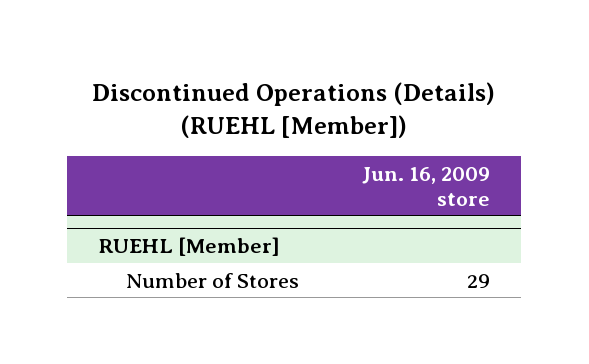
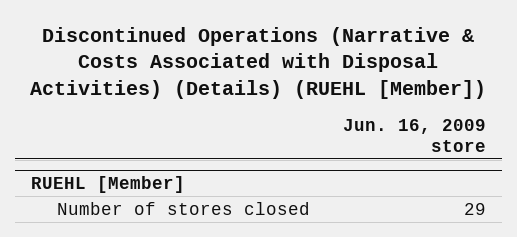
- Discontinued Operations (Details) (RUEHL [Member])
+ Discontinued Operations (Narrative & Costs Associated with Disposal Activities) (Details) (RUEHL [Member])
@ RUEHL [Member]
- Number of Stores | 29
+ Number of stores closed | 29

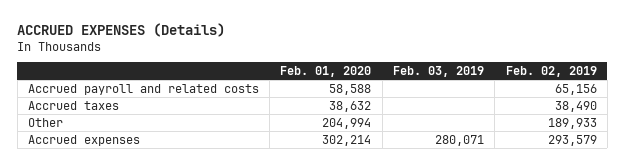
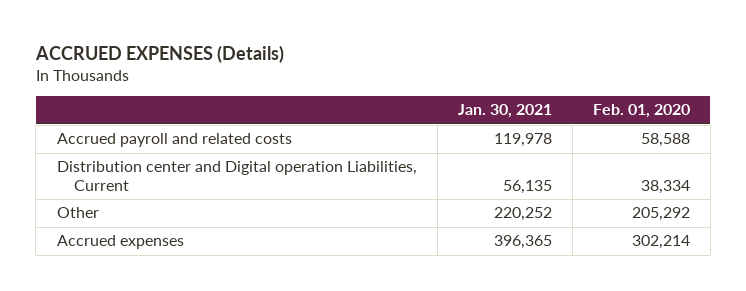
- | Feb. 01, 2020 | Feb. 03, 2019 | Feb. 02, 2019
+ | Jan. 30, 2021 | Feb. 01, 2020
- Accrued taxes | 38,632 | | 38,490
- Other | 204,994 | | 189,933
+ Distribution center and Digital operation Liabilities, Current | 56,135 | 38,334
+ Other | 220,252 | 205,292

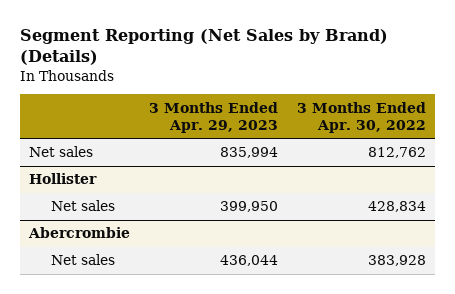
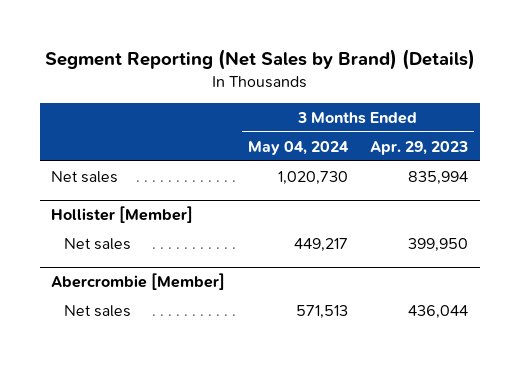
- | 3 Months Ended Apr. 29, 2023 | 3 Months Ended Apr. 30, 2022
+ | 3 Months Ended May 04, 2024 | 3 Months Ended Apr. 29, 2023
- Hollister
+ Hollister [Member]
- Abercrombie
+ Abercrombie [Member]

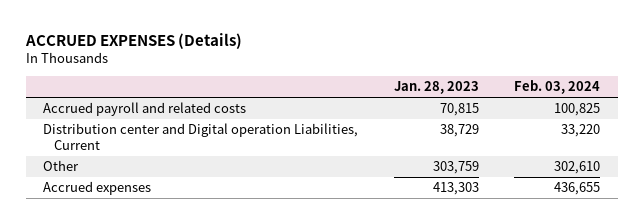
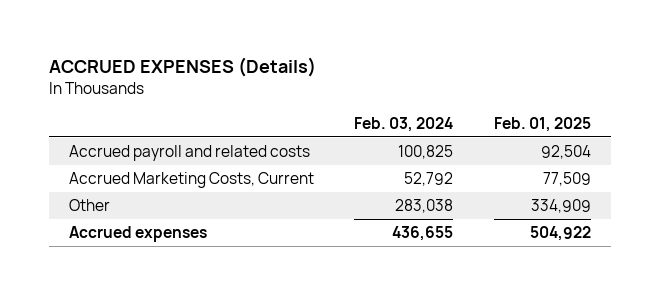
- | Jan. 28, 2023 | Feb. 03, 2024
+ | Feb. 03, 2024 | Feb. 01, 2025
- Distribution center and Digital operation Liabilities, Current | 38,729 | 33,220
- Other | 303,759 | 302,610
+ Accrued Marketing Costs, Current | 52,792 | 77,509
+ Other | 283,038 | 334,909

